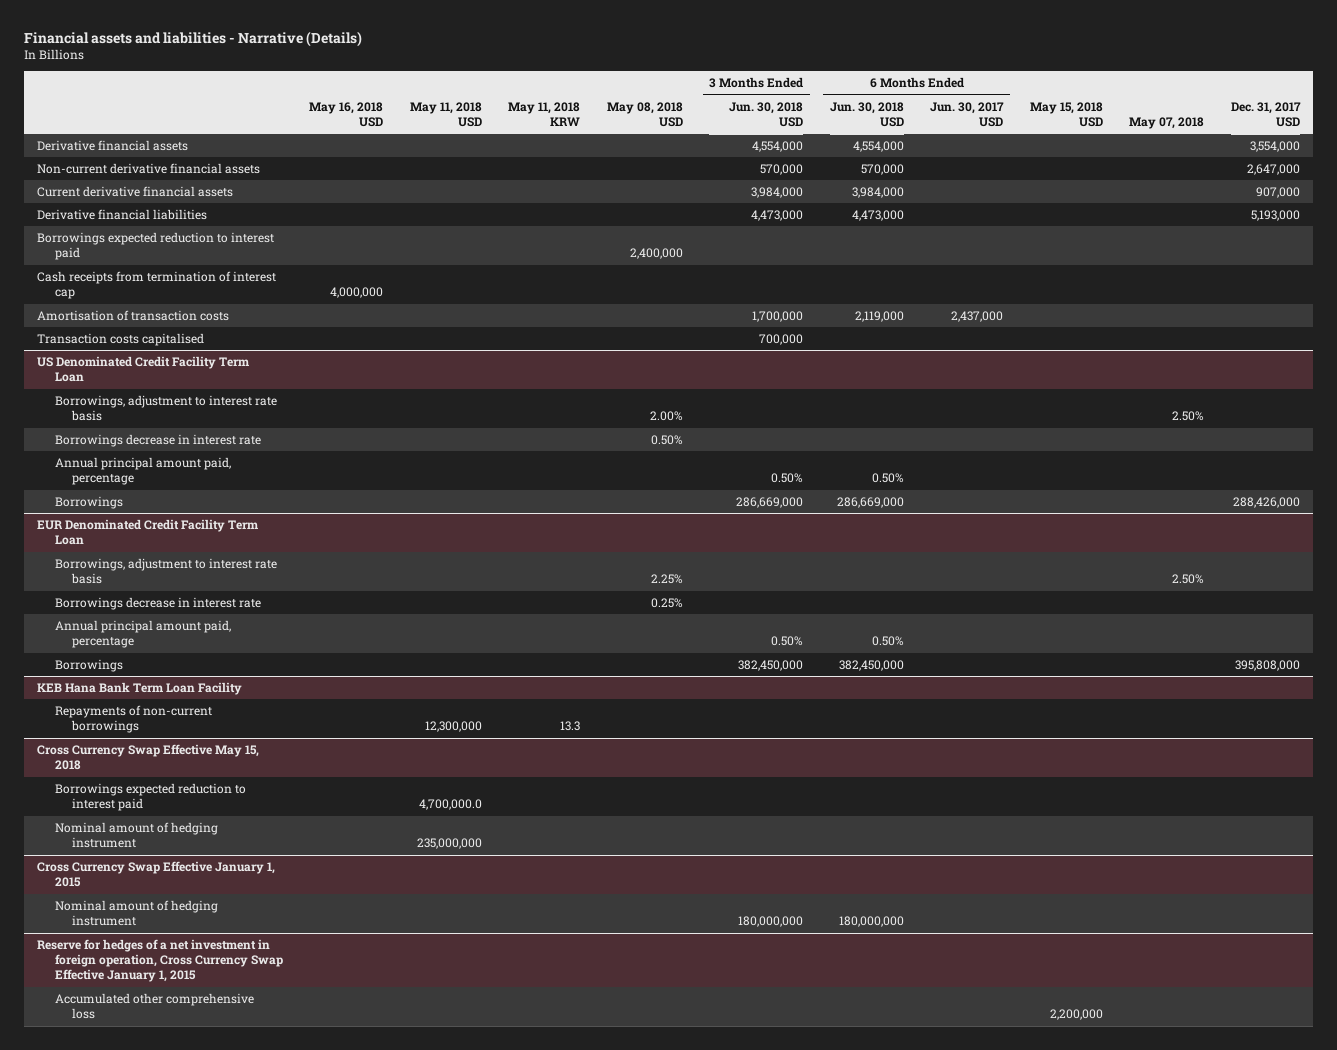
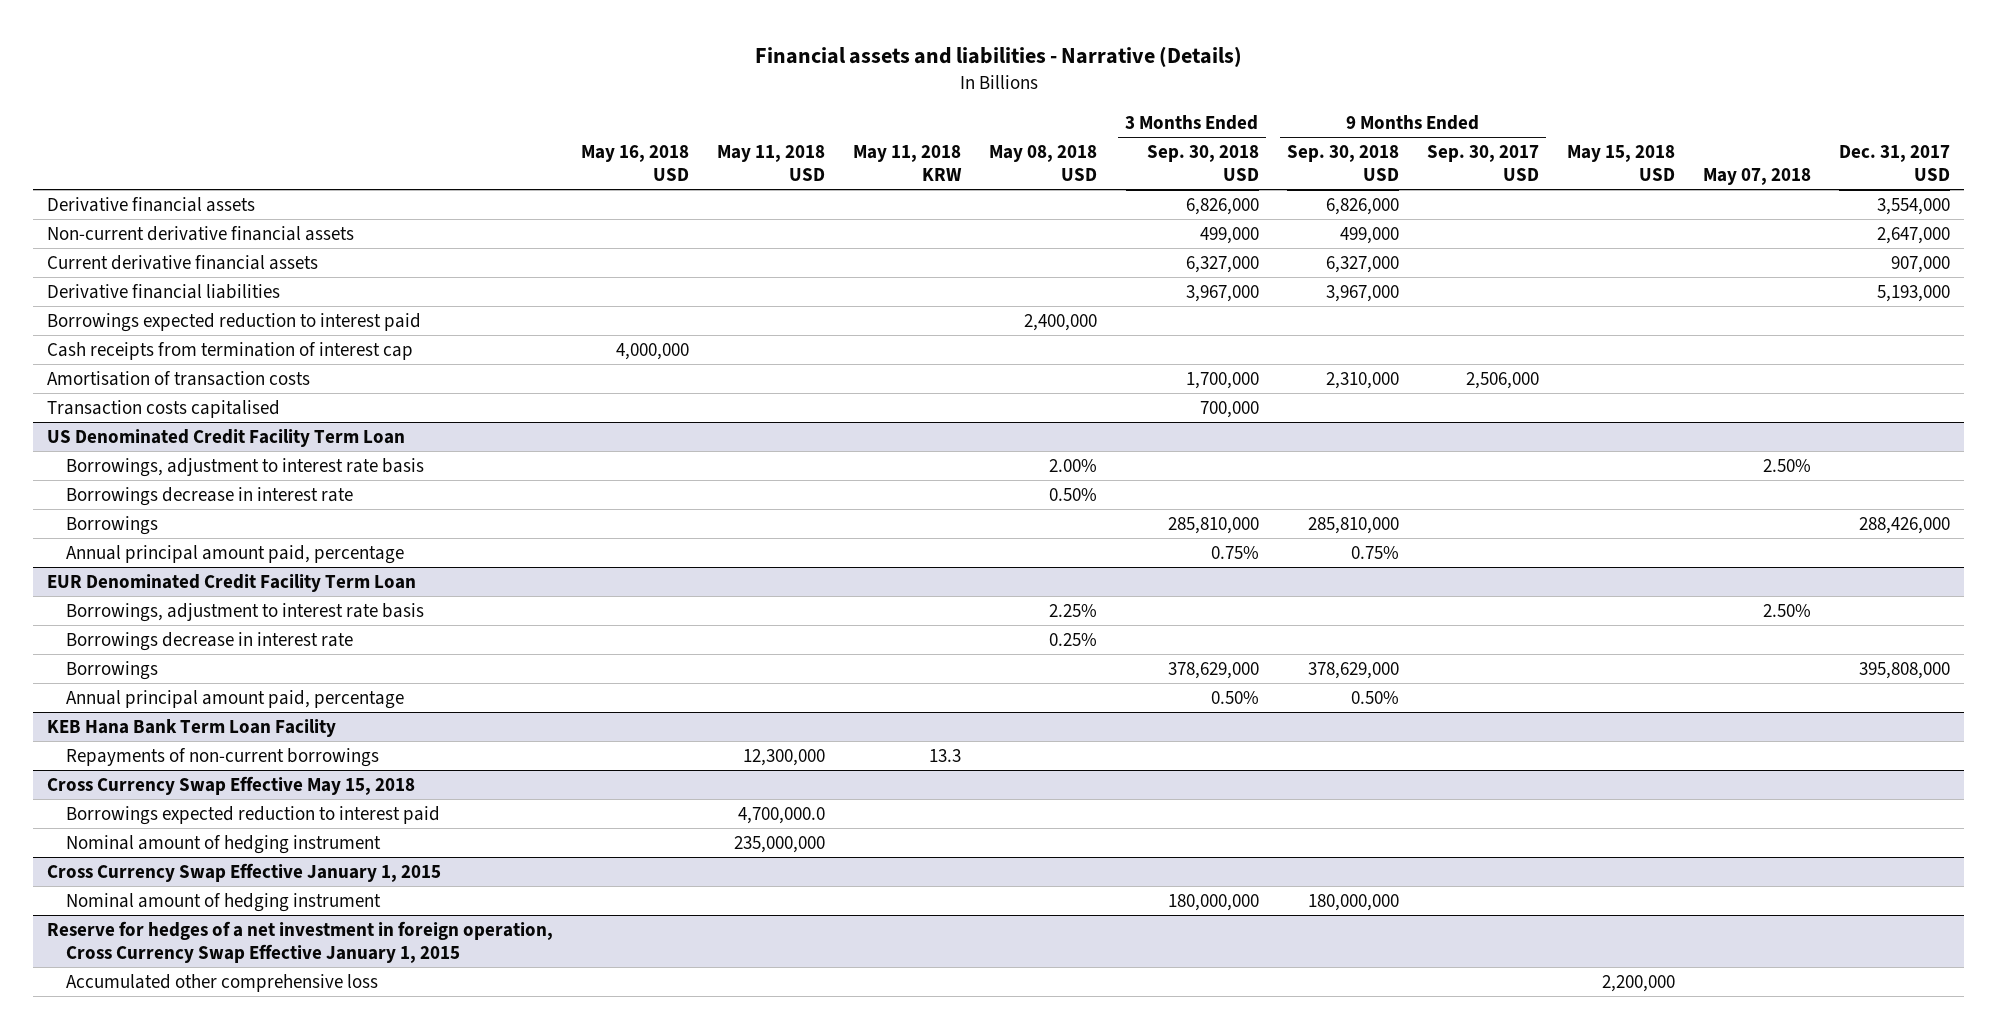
- | May 16, 2018 USD | May 11, 2018 USD | May 11, 2018 KRW | May 08, 2018 USD | 3 Months Ended Jun. 30, 2018 USD | 6 Months Ended Jun. 30, 2018 USD | 6 Months Ended Jun. 30, 2017 USD | May 15, 2018 USD | May 07, 2018 | Dec. 31, 2017 USD
+ | May 16, 2018 USD | May 11, 2018 USD | May 11, 2018 KRW | May 08, 2018 USD | 3 Months Ended Sep. 30, 2018 USD | 9 Months Ended Sep. 30, 2018 USD | 9 Months Ended Sep. 30, 2017 USD | May 15, 2018 USD | May 07, 2018 | Dec. 31, 2017 USD
@ US Denominated Credit Facility Term Loan
moved down: Annual principal amount paid, percentage | | | | | 0.75% | 0.75% | | | |
@ EUR Denominated Credit Facility Term Loan
moved down: Annual principal amount paid, percentage | | | | | 0.50% | 0.50% | | | |

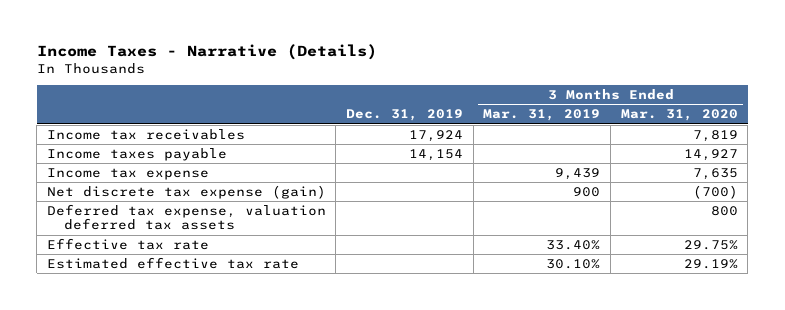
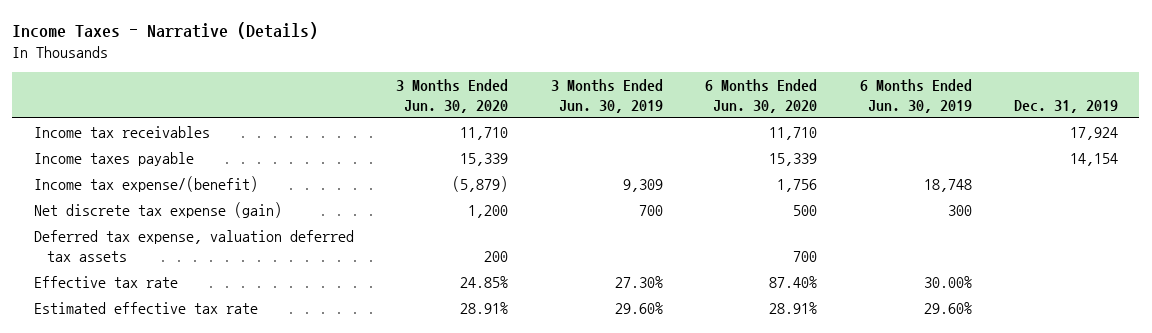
- | Dec. 31, 2019 | 3 Months Ended Mar. 31, 2019 | 3 Months Ended Mar. 31, 2020
+ | 3 Months Ended Jun. 30, 2020 | 3 Months Ended Jun. 30, 2019 | 6 Months Ended Jun. 30, 2020 | 6 Months Ended Jun. 30, 2019 | Dec. 31, 2019
- Income tax expense | | 9,439 | 7,635
+ Income tax expense/(benefit) | (5,879) | 9,309 | 1,756 | 18,748 |

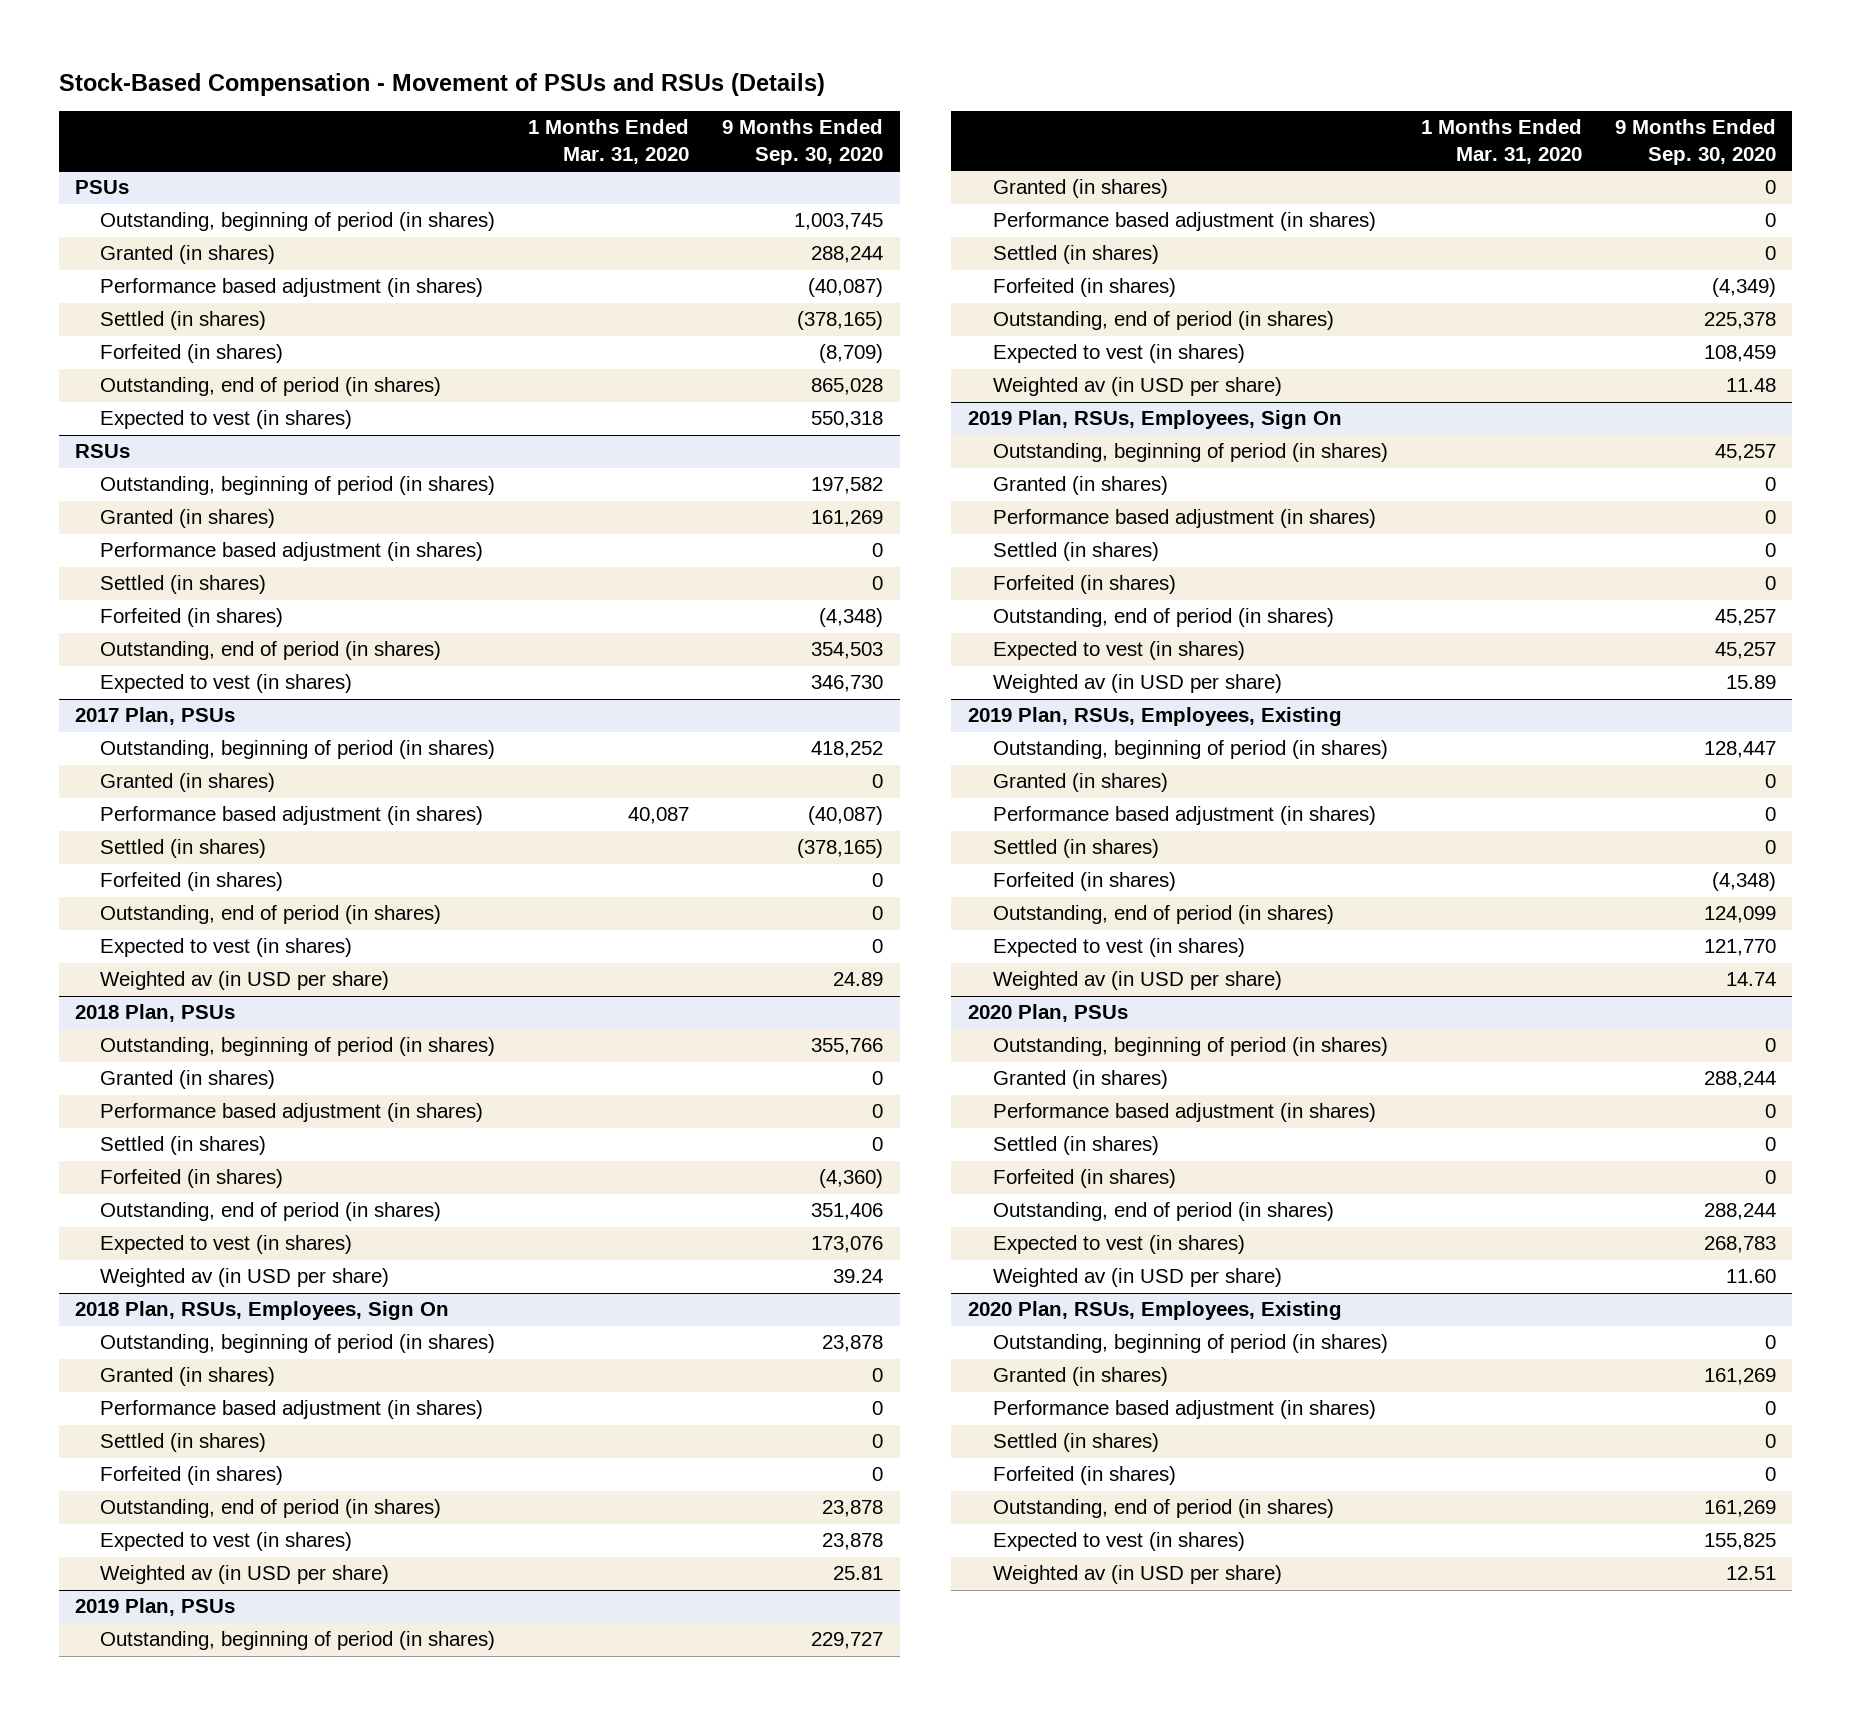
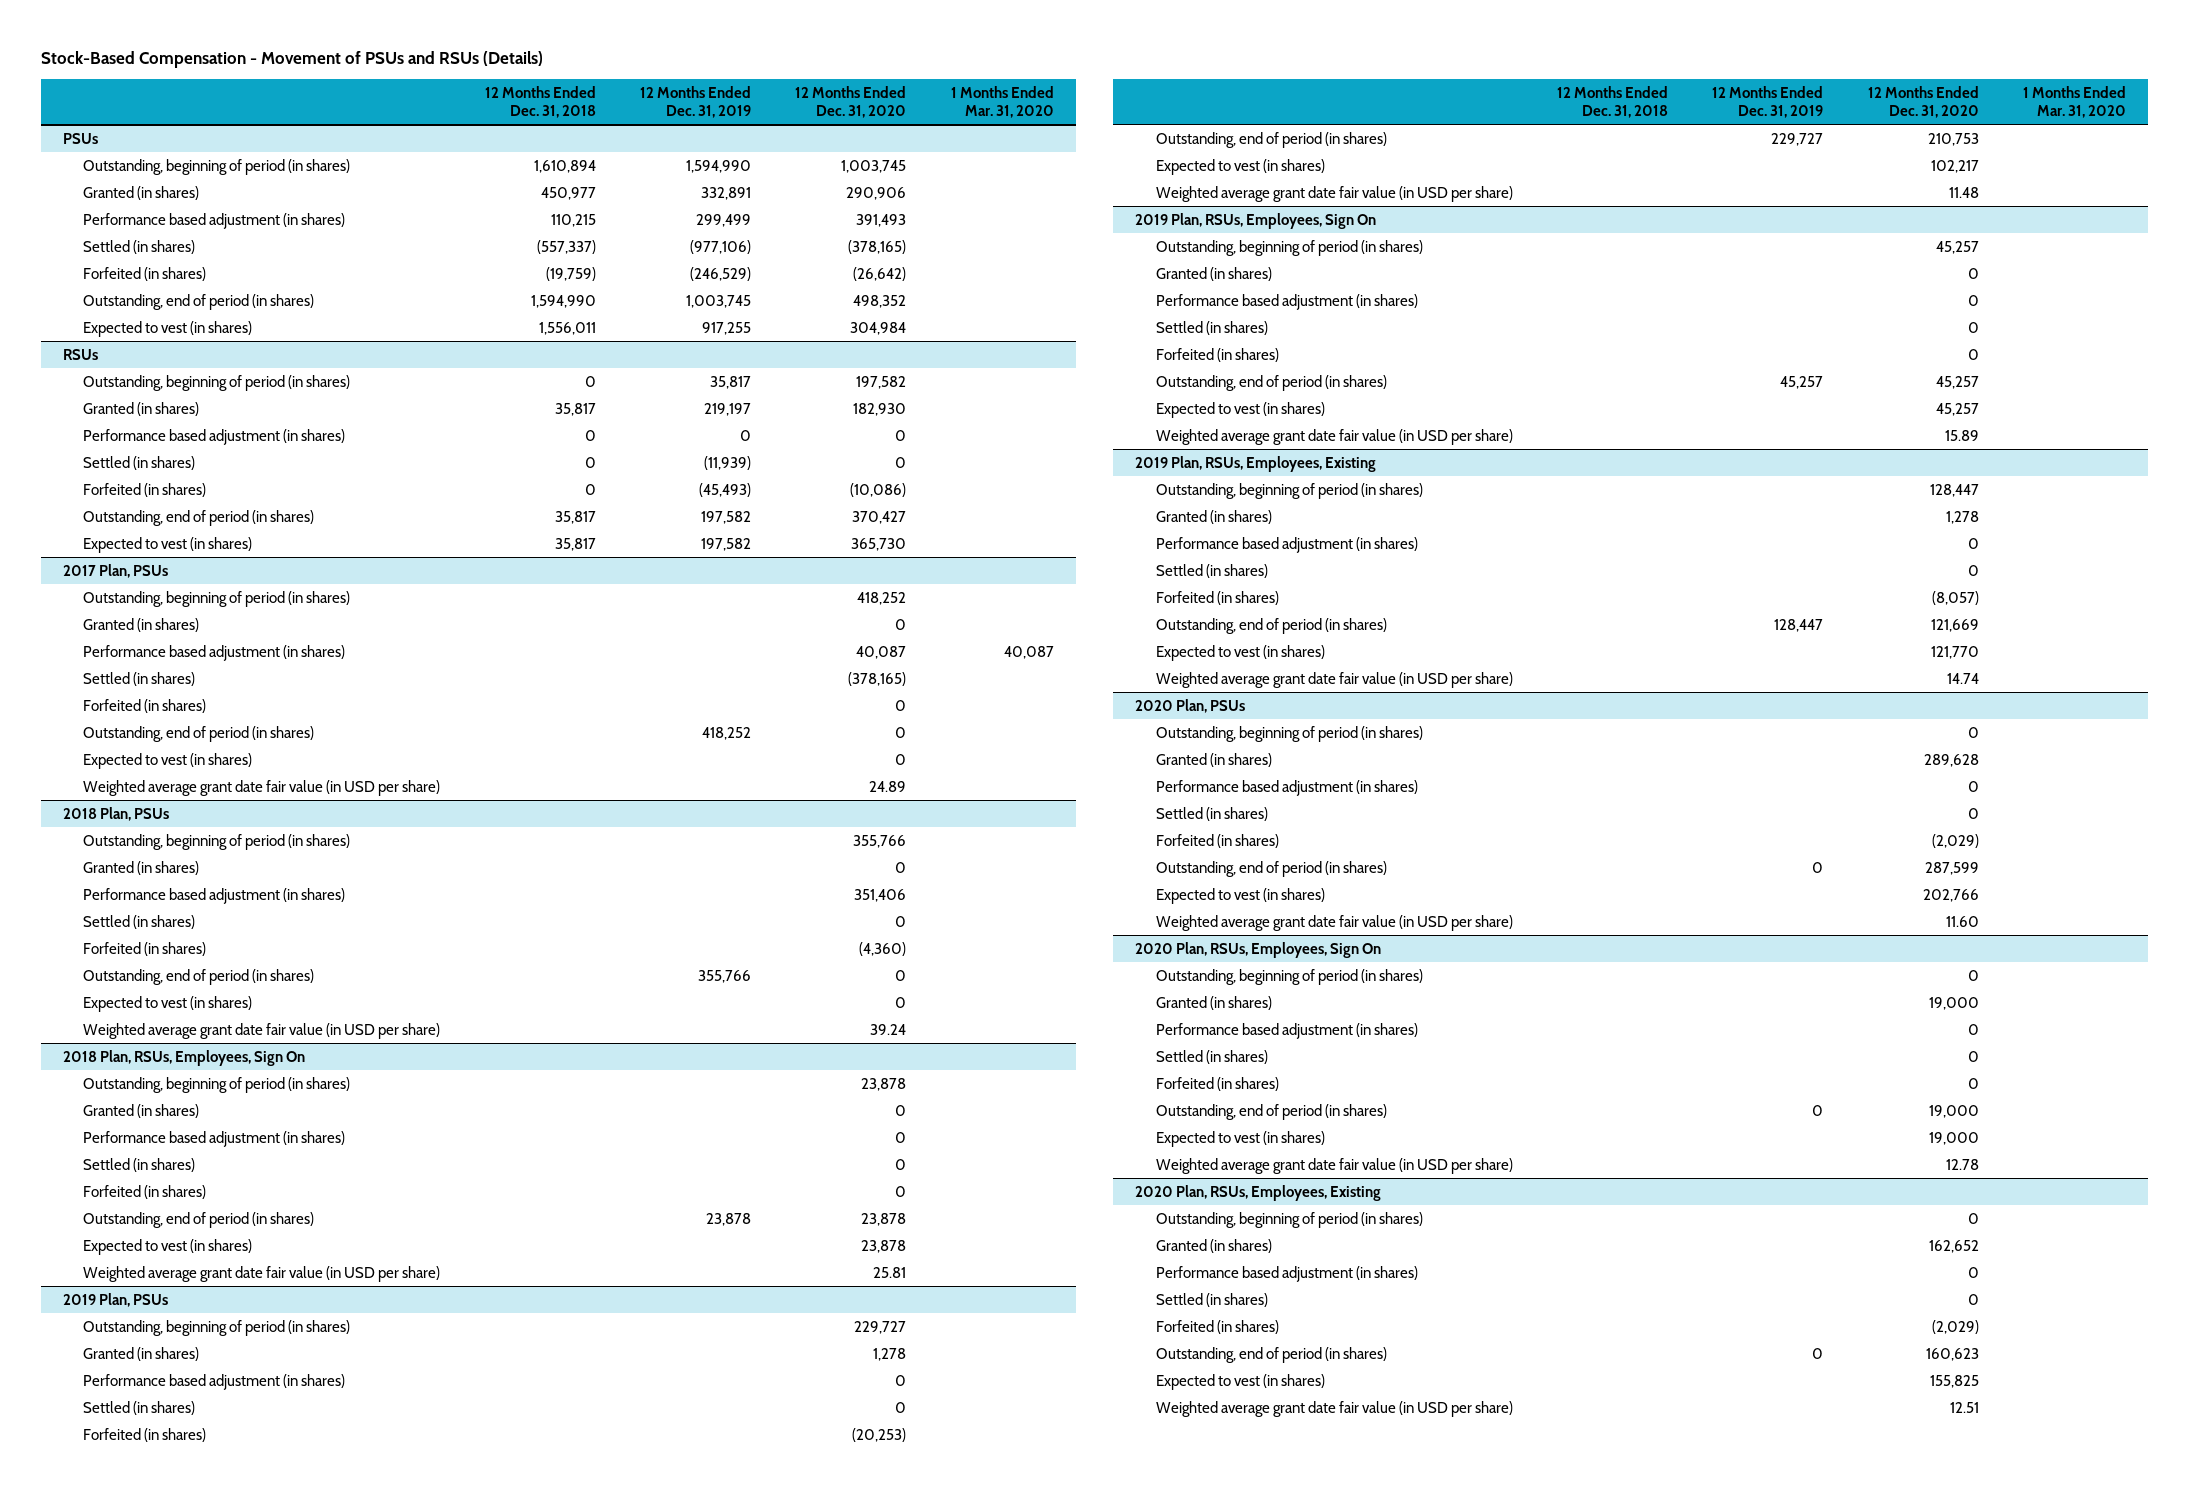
- | 1 Months Ended Mar. 31, 2020 | 9 Months Ended Sep. 30, 2020
+ | 12 Months Ended Dec. 31, 2018 | 12 Months Ended Dec. 31, 2019 | 12 Months Ended Dec. 31, 2020 | 1 Months Ended Mar. 31, 2020
@ 2017 Plan, PSUs
- Weighted av (in USD per share) | | 24.89
+ Weighted average grant date fair value (in USD per share) | | | 24.89 |
@ 2018 Plan, PSUs
- Weighted av (in USD per share) | | 39.24
+ Weighted average grant date fair value (in USD per share) | | | 39.24 |
@ 2018 Plan, RSUs, Employees, Sign On
- Weighted av (in USD per share) | | 25.81
+ Weighted average grant date fair value (in USD per share) | | | 25.81 |
@ 2019 Plan, PSUs
- Weighted av (in USD per share) | | 11.48
+ Weighted average grant date fair value (in USD per share) | | | 11.48 |
@ 2019 Plan, RSUs, Employees, Sign On
- Weighted av (in USD per share) | | 15.89
+ Weighted average grant date fair value (in USD per share) | | | 15.89 |
@ 2019 Plan, RSUs, Employees, Existing
- Weighted av (in USD per share) | | 14.74
+ Weighted average grant date fair value (in USD per share) | | | 14.74 |
@ 2020 Plan, PSUs
- Weighted av (in USD per share) | | 11.60
+ Weighted average grant date fair value (in USD per share) | | | 11.60 |
+ 2020 Plan, RSUs, Employees, Sign On
+ Outstanding, beginning of period (in shares) | | | 0 |
+ Granted (in shares) | | | 19,000 |
+ Performance based adjustment (in shares) | | | 0 |
+ Settled (in shares) | | | 0 |
+ Forfeited (in shares) | | | 0 |
+ Outstanding, end of period (in shares) | | 0 | 19,000 |
+ Expected to vest (in shares) | | | 19,000 |
+ Weighted average grant date fair value (in USD per share) | | | 12.78 |
@ 2020 Plan, RSUs, Employees, Existing
- Weighted av (in USD per share) | | 12.51
+ Weighted average grant date fair value (in USD per share) | | | 12.51 |

